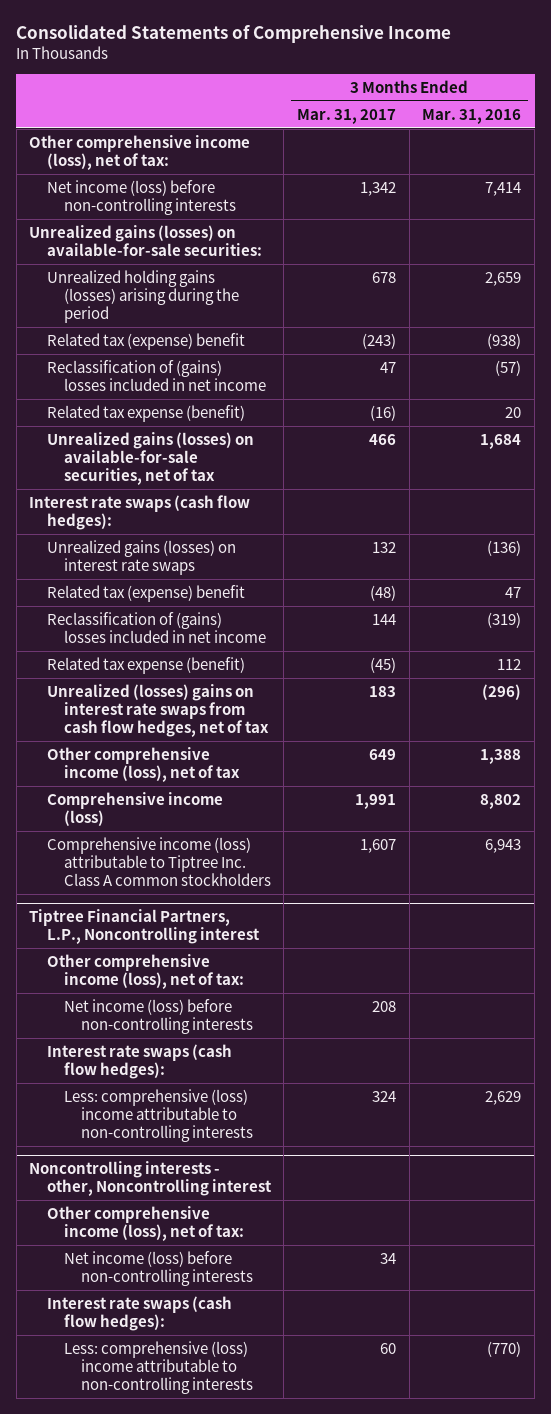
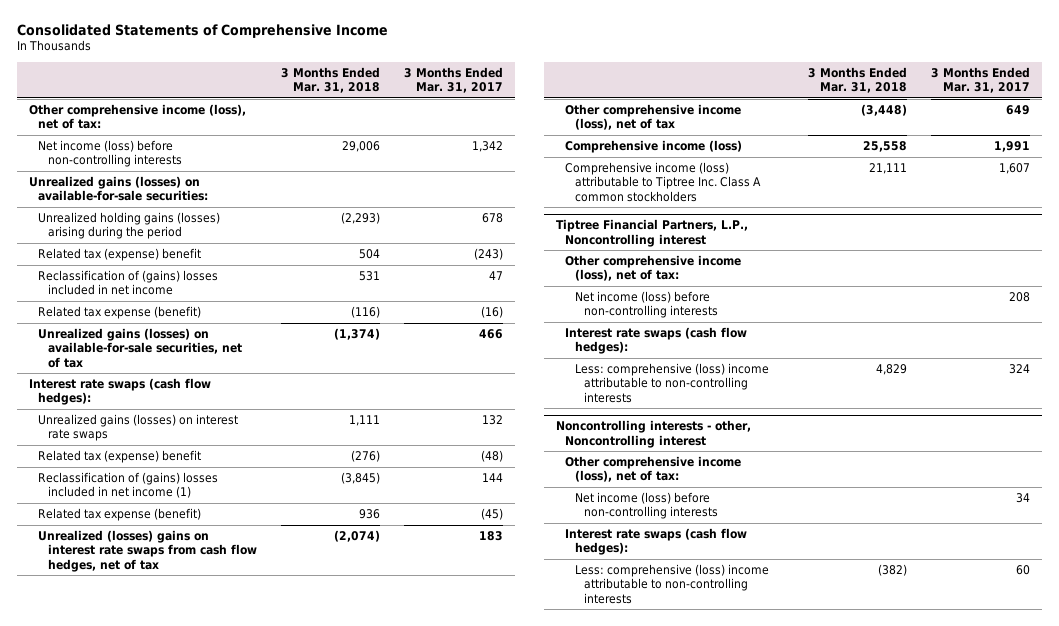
- | 3 Months Ended Mar. 31, 2017 | 3 Months Ended Mar. 31, 2016
+ | 3 Months Ended Mar. 31, 2018 | 3 Months Ended Mar. 31, 2017
- Reclassification of (gains) losses included in net income | 144 | (319)
+ Reclassification of (gains) losses included in net income (1) | (3,845) | 144

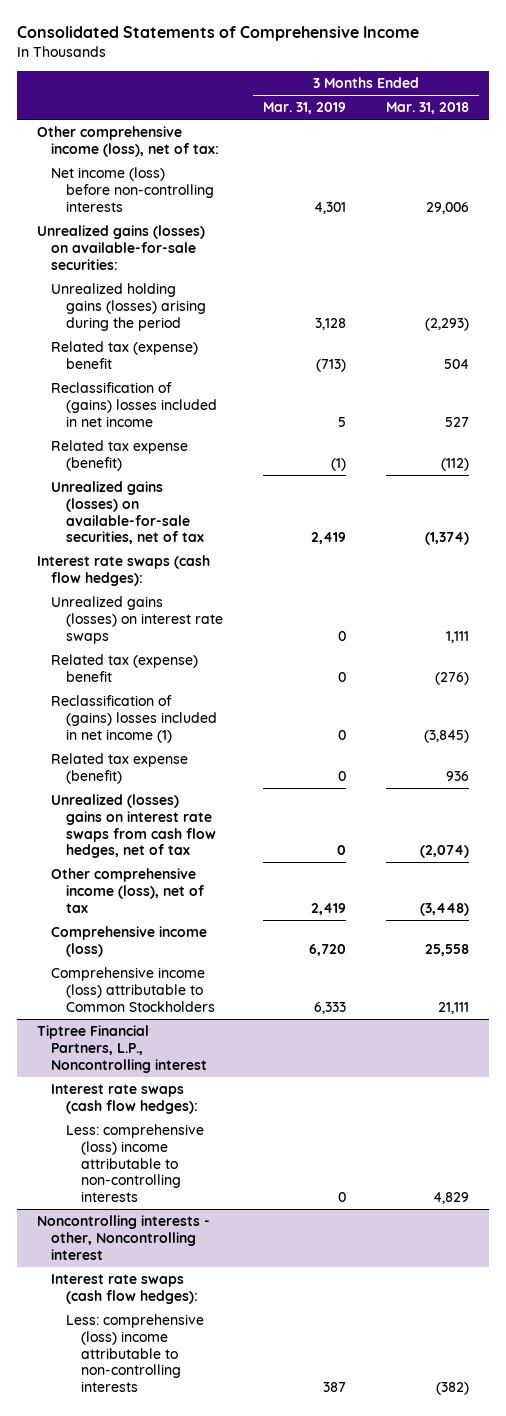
- | 3 Months Ended Mar. 31, 2018 | 3 Months Ended Mar. 31, 2017
+ | 3 Months Ended Mar. 31, 2019 | 3 Months Ended Mar. 31, 2018
- Reclassification of (gains) losses included in net income | 531 | 47
- Related tax expense (benefit) | (116) | (16)
+ Reclassification of (gains) losses included in net income | 5 | 527
+ Related tax expense (benefit) | (1) | (112)
- Comprehensive income (loss) attributable to Tiptree Inc. Class A common stockholders | 21,111 | 1,607
+ Comprehensive income (loss) attributable to Common Stockholders | 6,333 | 21,111
@ Tiptree Financial Partners, L.P., Noncontrolling interest
- Other comprehensive income (loss), net of tax:
- Net income (loss) before non-controlling interests | | 208
@ Noncontrolling interests - other, Noncontrolling interest
- Other comprehensive income (loss), net of tax:
- Net income (loss) before non-controlling interests | | 34

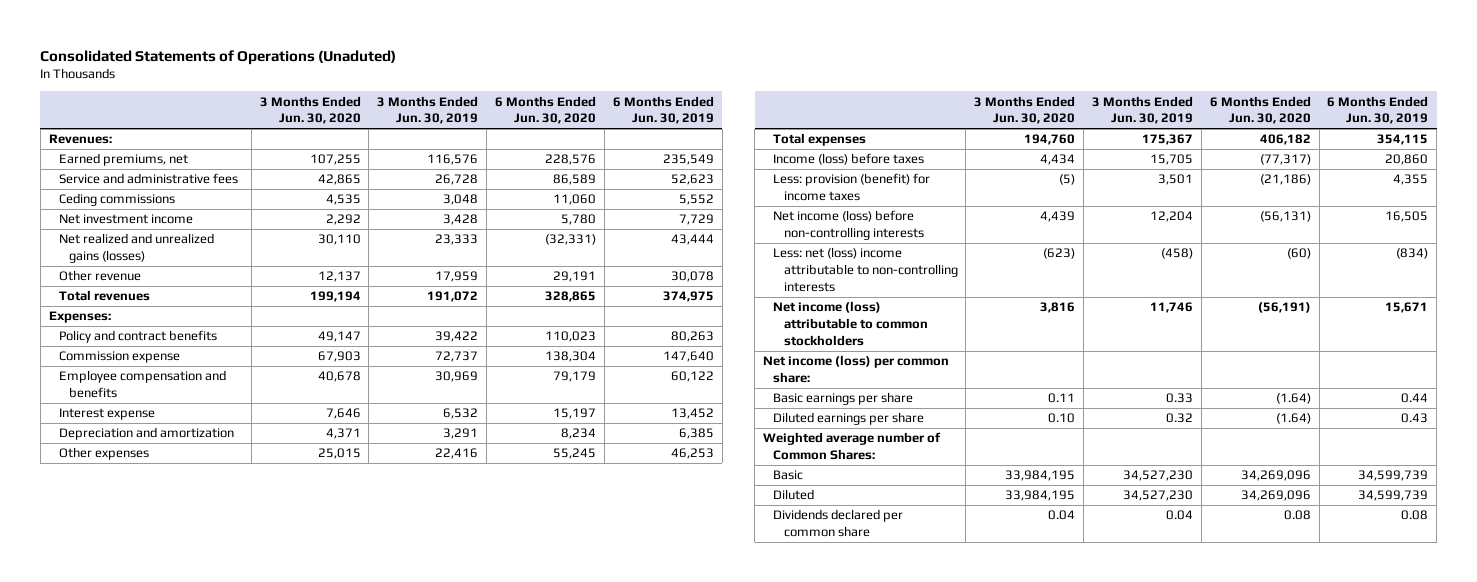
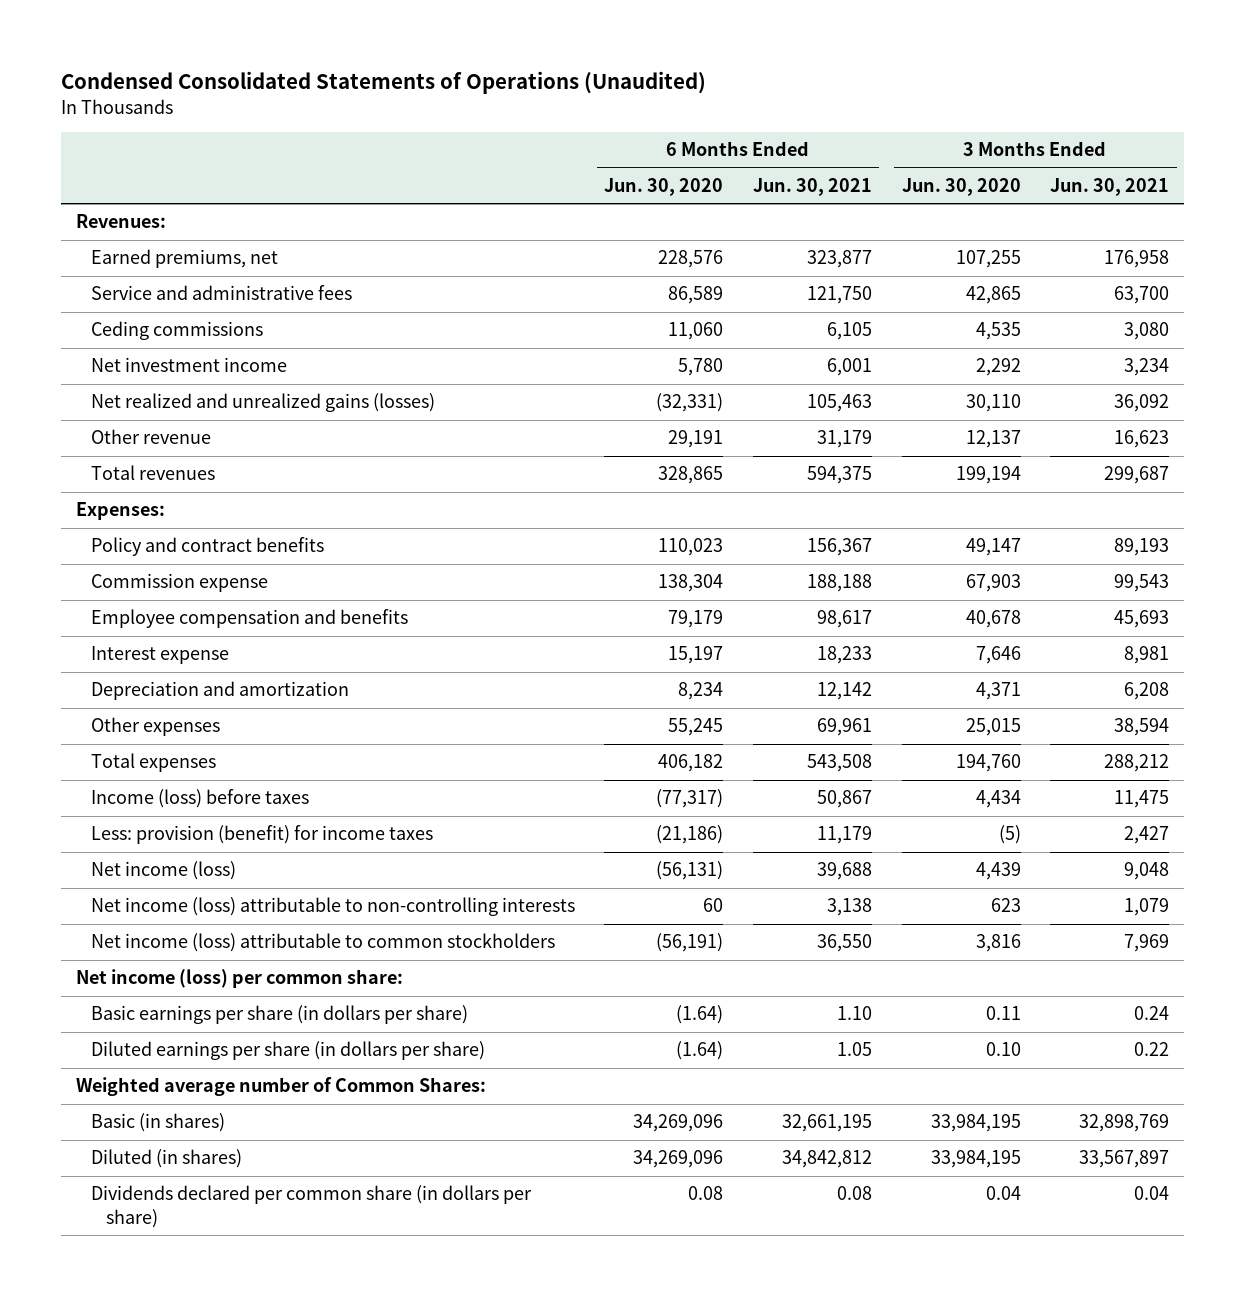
- Consolidated Statements of Operations (Unaduted)
+ Condensed Consolidated Statements of Operations (Unaudited)
- | 3 Months Ended Jun. 30, 2020 | 3 Months Ended Jun. 30, 2019 | 6 Months Ended Jun. 30, 2020 | 6 Months Ended Jun. 30, 2019
+ | 6 Months Ended Jun. 30, 2020 | 6 Months Ended Jun. 30, 2021 | 3 Months Ended Jun. 30, 2020 | 3 Months Ended Jun. 30, 2021
- Net income (loss) before non-controlling interests | 4,439 | 12,204 | (56,131) | 16,505
- Less: net (loss) income attributable to non-controlling interests | (623) | (458) | (60) | (834)
+ Net income (loss) | (56,131) | 39,688 | 4,439 | 9,048
+ Net income (loss) attributable to non-controlling interests | 60 | 3,138 | 623 | 1,079
- Basic earnings per share | 0.11 | 0.33 | (1.64) | 0.44
- Diluted earnings per share | 0.10 | 0.32 | (1.64) | 0.43
+ Basic earnings per share (in dollars per share) | (1.64) | 1.10 | 0.11 | 0.24
+ Diluted earnings per share (in dollars per share) | (1.64) | 1.05 | 0.10 | 0.22
- Basic | 33,984,195 | 34,527,230 | 34,269,096 | 34,599,739
- Diluted | 33,984,195 | 34,527,230 | 34,269,096 | 34,599,739
- Dividends declared per common share | 0.04 | 0.04 | 0.08 | 0.08
+ Basic (in shares) | 34,269,096 | 32,661,195 | 33,984,195 | 32,898,769
+ Diluted (in shares) | 34,269,096 | 34,842,812 | 33,984,195 | 33,567,897
+ Dividends declared per common share (in dollars per share) | 0.08 | 0.08 | 0.04 | 0.04

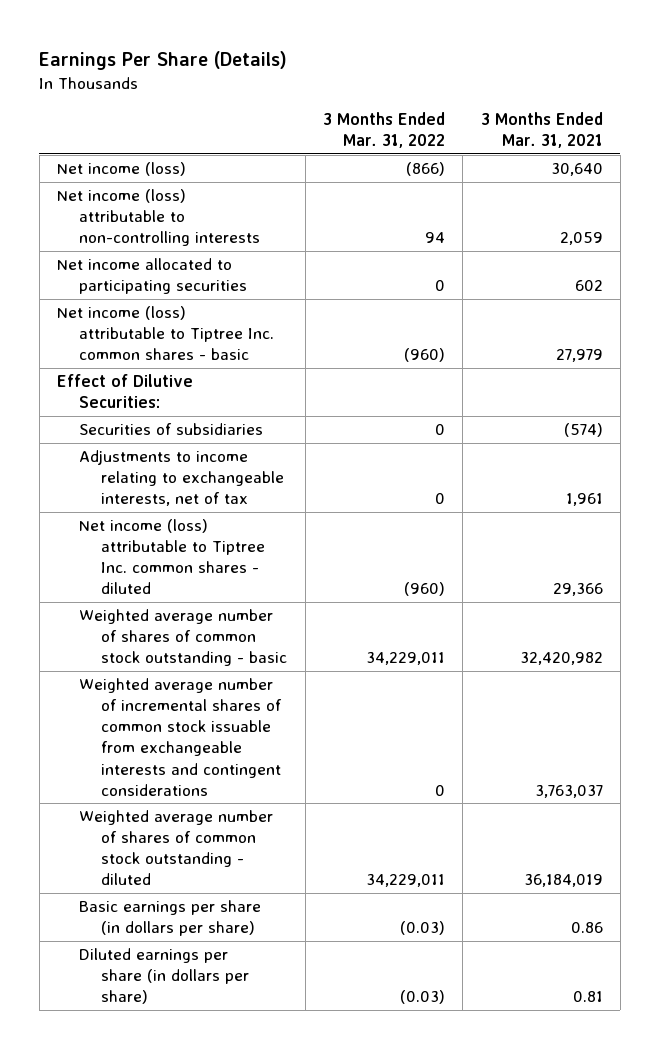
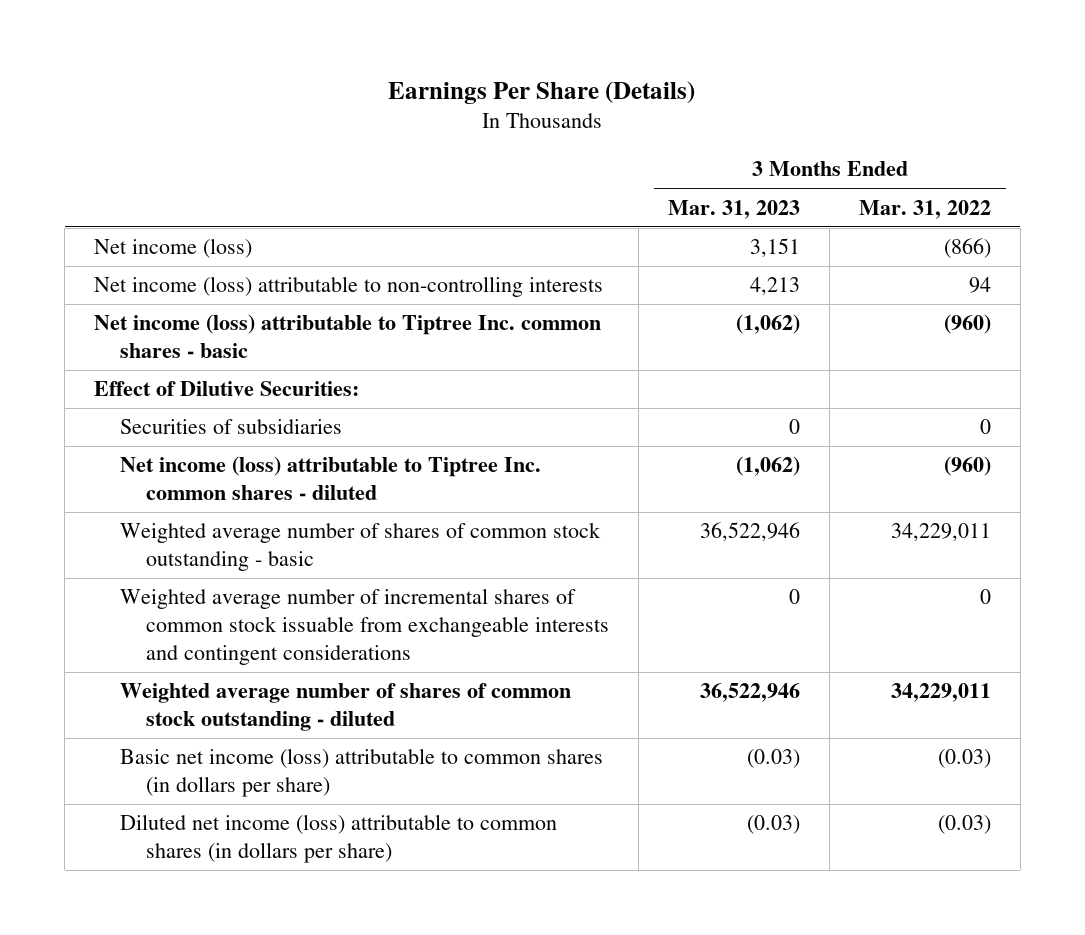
- | 3 Months Ended Mar. 31, 2022 | 3 Months Ended Mar. 31, 2021
+ | 3 Months Ended Mar. 31, 2023 | 3 Months Ended Mar. 31, 2022
- Net income allocated to participating securities | 0 | 602
- Adjustments to income relating to exchangeable interests, net of tax | 0 | 1,961
- Basic earnings per share (in dollars per share) | (0.03) | 0.86
- Diluted earnings per share (in dollars per share) | (0.03) | 0.81
+ Basic net income (loss) attributable to common shares (in dollars per share) | (0.03) | (0.03)
+ Diluted net income (loss) attributable to common shares (in dollars per share) | (0.03) | (0.03)

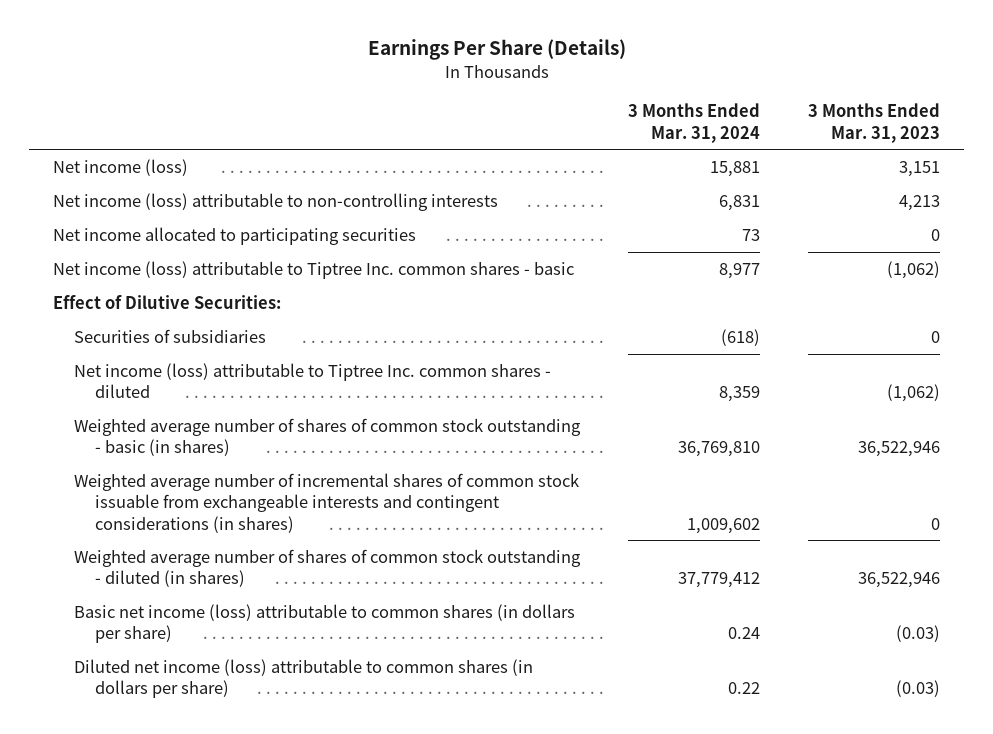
- | 3 Months Ended Mar. 31, 2023 | 3 Months Ended Mar. 31, 2022
+ | 3 Months Ended Mar. 31, 2024 | 3 Months Ended Mar. 31, 2023
+ Net income allocated to participating securities | 73 | 0
- Weighted average number of shares of common stock outstanding - basic | 36,522,946 | 34,229,011
- Weighted average number of incremental shares of common stock issuable from exchangeable interests and contingent considerations | 0 | 0
- Weighted average number of shares of common stock outstanding - diluted | 36,522,946 | 34,229,011
+ Weighted average number of shares of common stock outstanding - basic (in shares) | 36,769,810 | 36,522,946
+ Weighted average number of incremental shares of common stock issuable from exchangeable interests and contingent considerations (in shares) | 1,009,602 | 0
+ Weighted average number of shares of common stock outstanding - diluted (in shares) | 37,779,412 | 36,522,946

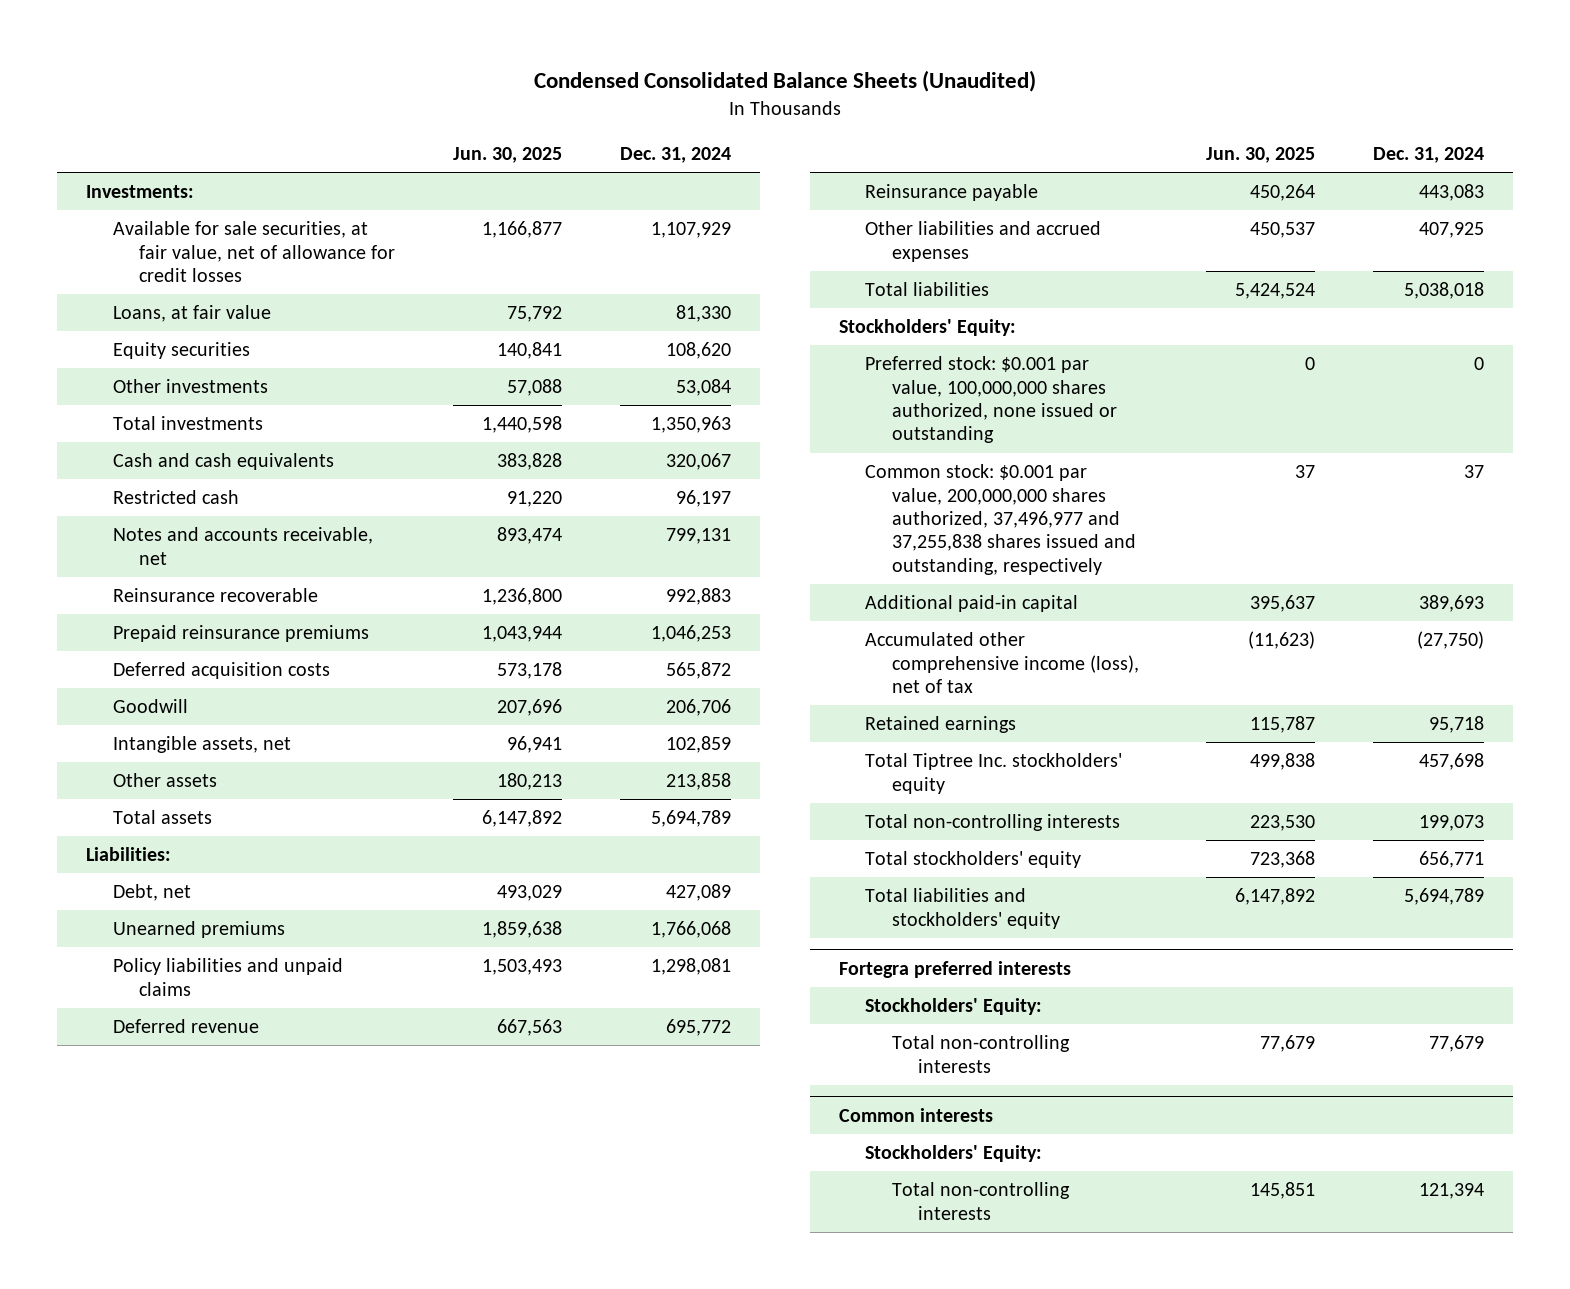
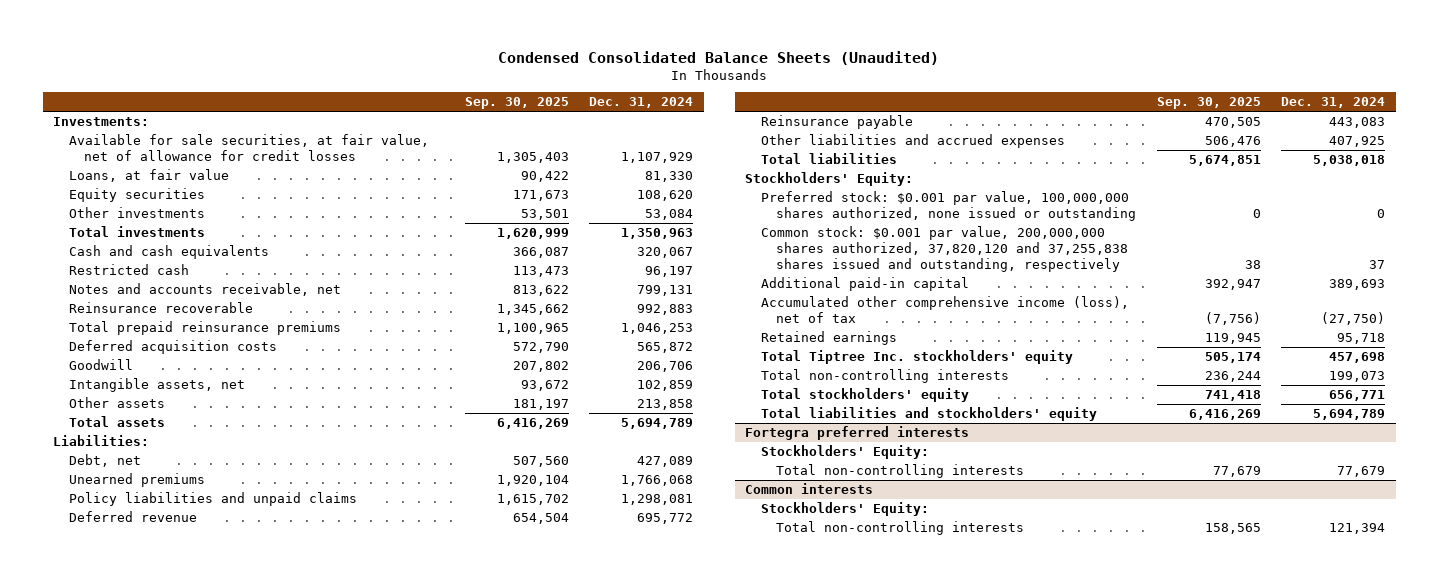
- | Jun. 30, 2025 | Dec. 31, 2024
+ | Sep. 30, 2025 | Dec. 31, 2024
- Prepaid reinsurance premiums | 1,043,944 | 1,046,253
+ Total prepaid reinsurance premiums | 1,100,965 | 1,046,253
- Common stock: $0.001 par value, 200,000,000 shares authorized, 37,496,977 and 37,255,838 shares issued and outstanding, respectively | 37 | 37
+ Common stock: $0.001 par value, 200,000,000 shares authorized, 37,820,120 and 37,255,838 shares issued and outstanding, respectively | 38 | 37

